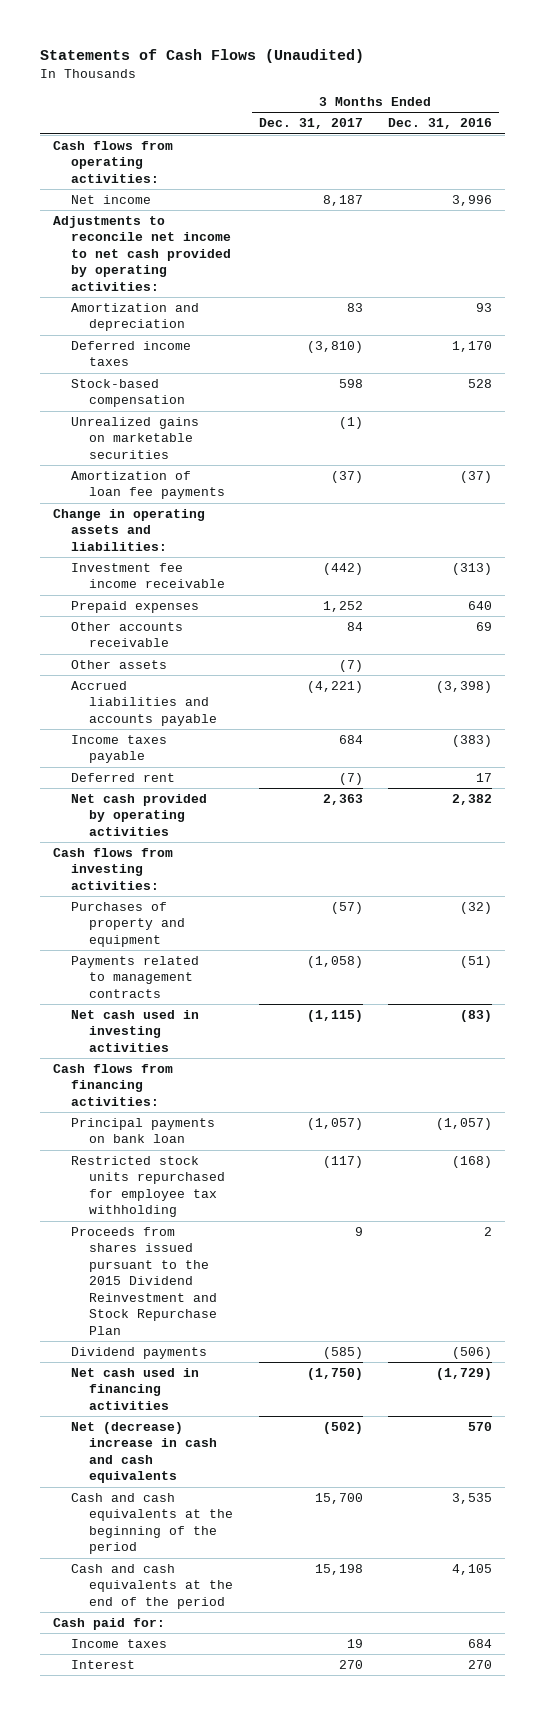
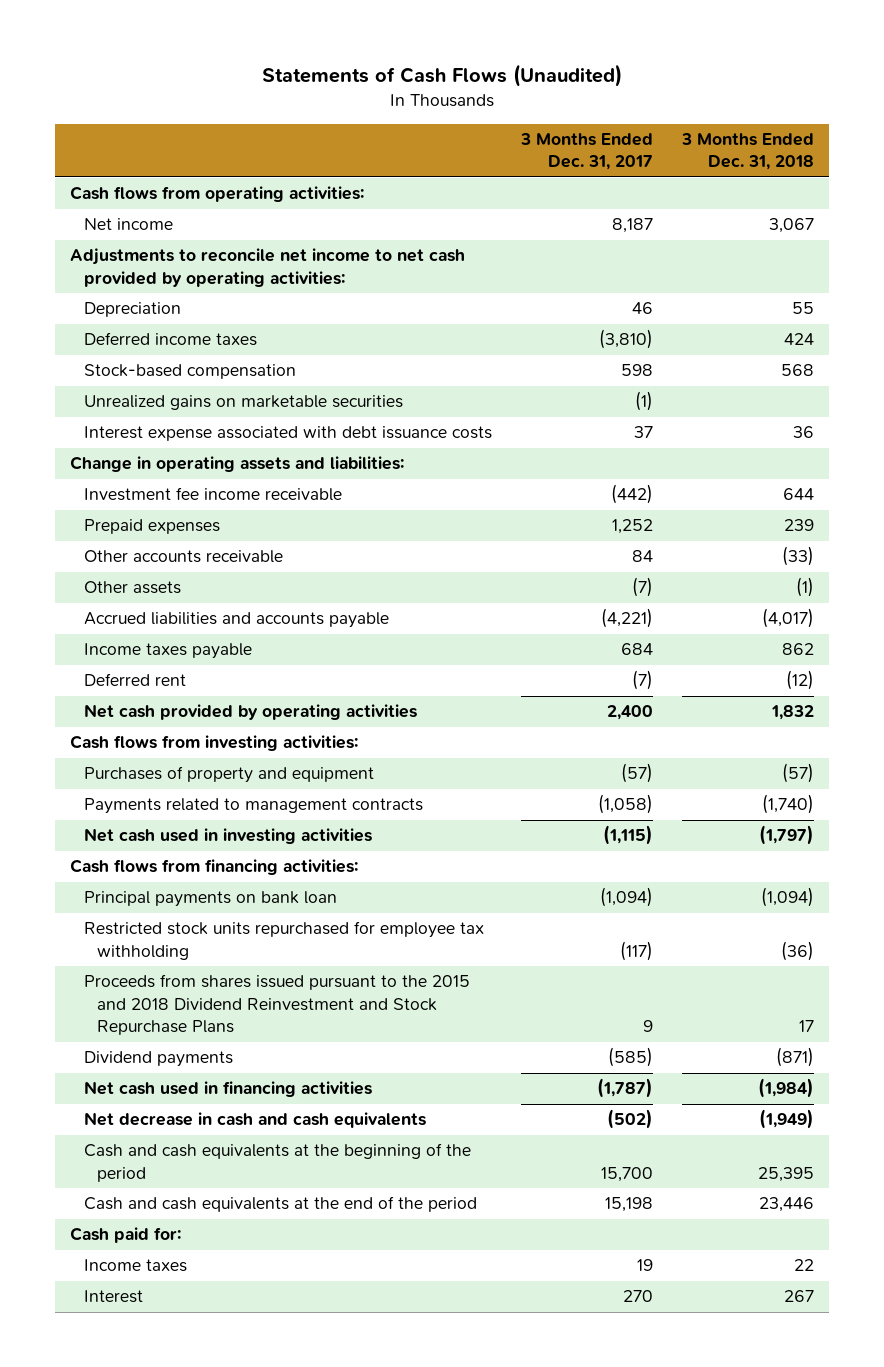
- | 3 Months Ended Dec. 31, 2017 | 3 Months Ended Dec. 31, 2016
+ | 3 Months Ended Dec. 31, 2017 | 3 Months Ended Dec. 31, 2018
- Amortization and depreciation | 83 | 93
+ Depreciation | 46 | 55
- Amortization of loan fee payments | (37) | (37)
+ Interest expense associated with debt issuance costs | 37 | 36
- Net cash provided by operating activities | 2,363 | 2,382
+ Net cash provided by operating activities | 2,400 | 1,832
- Principal payments on bank loan | (1,057) | (1,057)
+ Principal payments on bank loan | (1,094) | (1,094)
- Proceeds from shares issued pursuant to the 2015 Dividend Reinvestment and Stock Repurchase Plan | 9 | 2
+ Proceeds from shares issued pursuant to the 2015 and 2018 Dividend Reinvestment and Stock Repurchase Plans | 9 | 17
- Net cash used in financing activities | (1,750) | (1,729)
- Net (decrease) increase in cash and cash equivalents | (502) | 570
+ Net cash used in financing activities | (1,787) | (1,984)
+ Net decrease in cash and cash equivalents | (502) | (1,949)

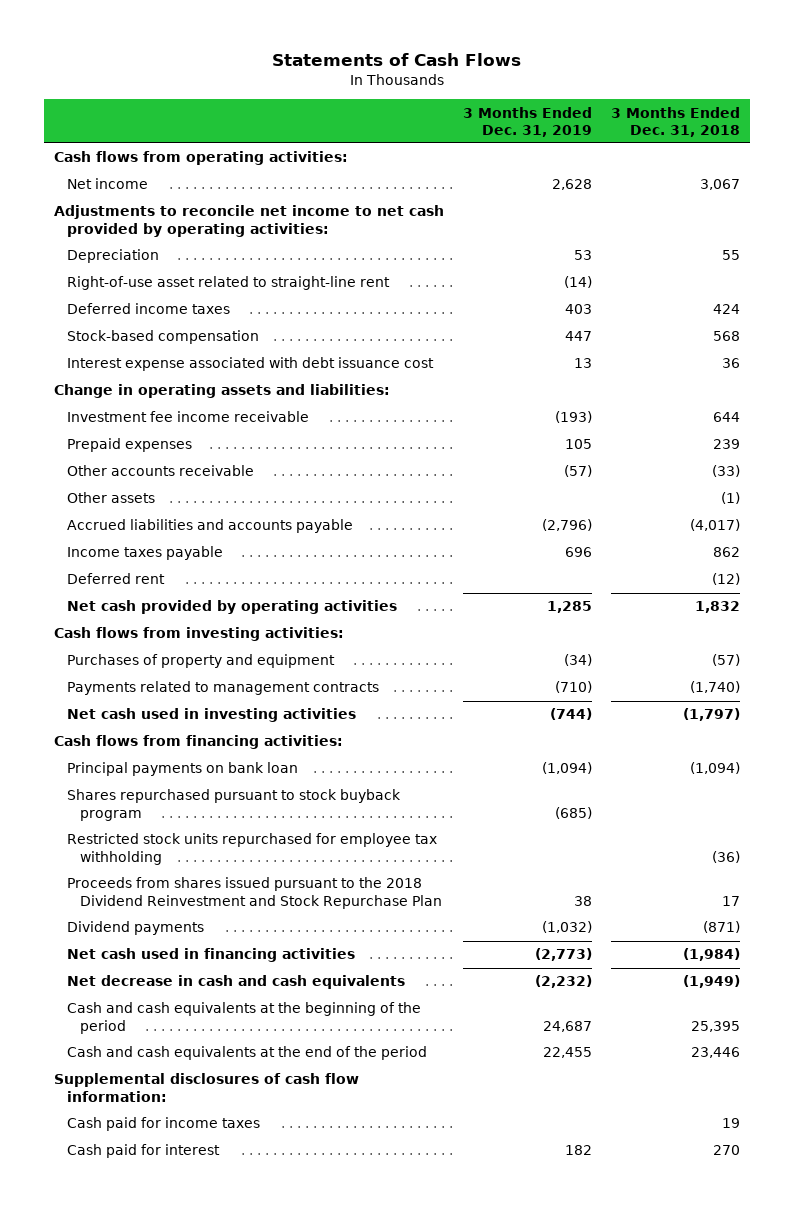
- Statements of Cash Flows (Unaudited)
+ Statements of Cash Flows
- | 3 Months Ended Dec. 31, 2017 | 3 Months Ended Dec. 31, 2018
+ | 3 Months Ended Dec. 31, 2019 | 3 Months Ended Dec. 31, 2018
+ Right-of-use asset related to straight-line rent | (14) |
- Unrealized gains on marketable securities | (1) |
- Interest expense associated with debt issuance costs | 37 | 36
+ Interest expense associated with debt issuance cost | 13 | 36
+ Shares repurchased pursuant to stock buyback program | (685) |
- Proceeds from shares issued pursuant to the 2015 and 2018 Dividend Reinvestment and Stock Repurchase Plans | 9 | 17
+ Proceeds from shares issued pursuant to the 2018 Dividend Reinvestment and Stock Repurchase Plan | 38 | 17
- Cash paid for:
- Income taxes | 19 | 22
- Interest | 270 | 267
+ Supplemental disclosures of cash flow information:
+ Cash paid for income taxes | | 19
+ Cash paid for interest | 182 | 270

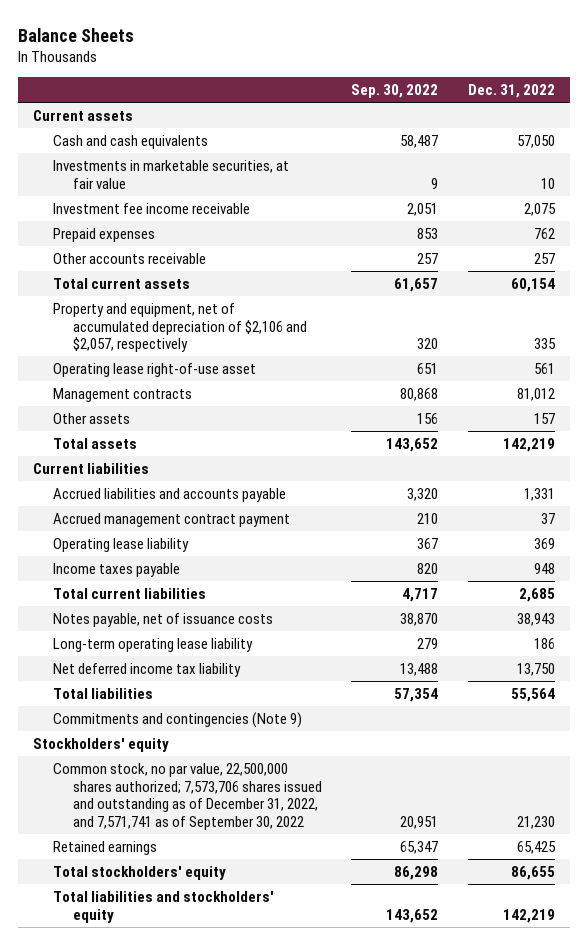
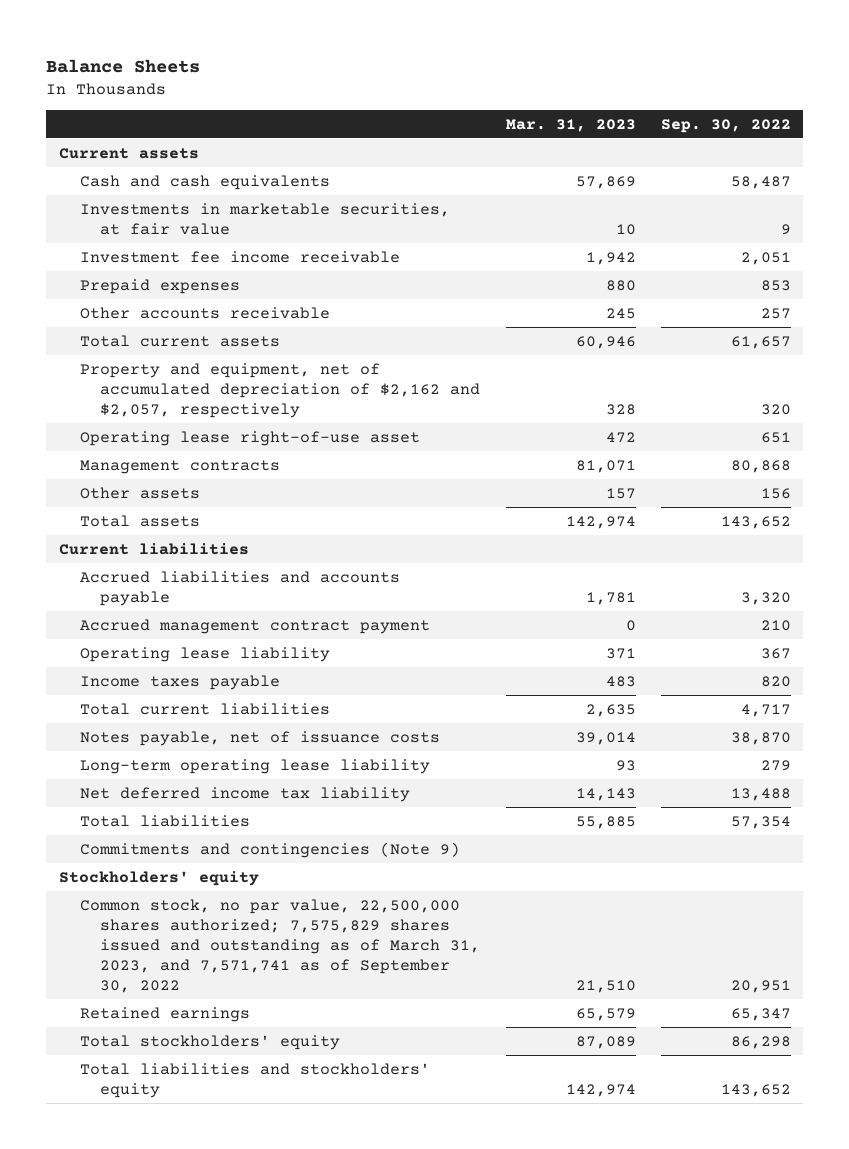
- | Sep. 30, 2022 | Dec. 31, 2022
+ | Mar. 31, 2023 | Sep. 30, 2022
- Property and equipment, net of accumulated depreciation of $2,106 and $2,057, respectively | 320 | 335
+ Property and equipment, net of accumulated depreciation of $2,162 and $2,057, respectively | 328 | 320
- Common stock, no par value, 22,500,000 shares authorized; 7,573,706 shares issued and outstanding as of December 31, 2022, and 7,571,741 as of September 30, 2022 | 20,951 | 21,230
+ Common stock, no par value, 22,500,000 shares authorized; 7,575,829 shares issued and outstanding as of March 31, 2023, and 7,571,741 as of September 30, 2022 | 21,510 | 20,951

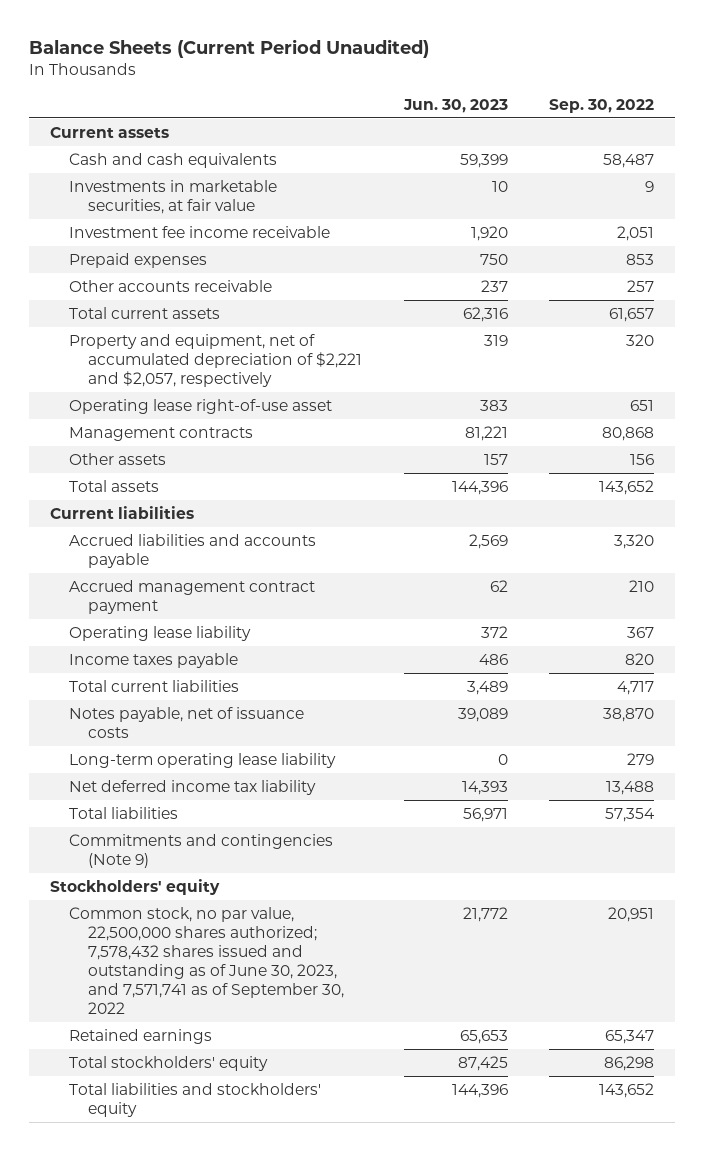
- Balance Sheets
+ Balance Sheets (Current Period Unaudited)
- | Mar. 31, 2023 | Sep. 30, 2022
+ | Jun. 30, 2023 | Sep. 30, 2022
- Property and equipment, net of accumulated depreciation of $2,162 and $2,057, respectively | 328 | 320
+ Property and equipment, net of accumulated depreciation of $2,221 and $2,057, respectively | 319 | 320
- Common stock, no par value, 22,500,000 shares authorized; 7,575,829 shares issued and outstanding as of March 31, 2023, and 7,571,741 as of September 30, 2022 | 21,510 | 20,951
+ Common stock, no par value, 22,500,000 shares authorized; 7,578,432 shares issued and outstanding as of June 30, 2023, and 7,571,741 as of September 30, 2022 | 21,772 | 20,951

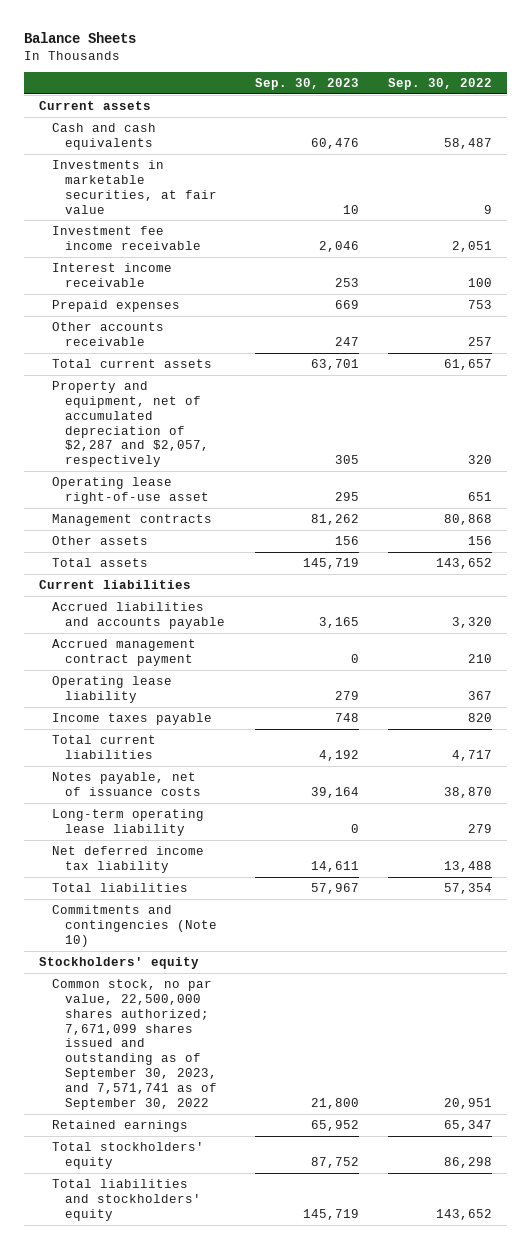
- Balance Sheets (Current Period Unaudited)
+ Balance Sheets
- | Jun. 30, 2023 | Sep. 30, 2022
+ | Sep. 30, 2023 | Sep. 30, 2022
- Prepaid expenses | 750 | 853
+ Interest income receivable | 253 | 100
+ Prepaid expenses | 669 | 753
- Property and equipment, net of accumulated depreciation of $2,221 and $2,057, respectively | 319 | 320
+ Property and equipment, net of accumulated depreciation of $2,287 and $2,057, respectively | 305 | 320
- Commitments and contingencies (Note 9)
+ Commitments and contingencies (Note 10)
- Common stock, no par value, 22,500,000 shares authorized; 7,578,432 shares issued and outstanding as of June 30, 2023, and 7,571,741 as of September 30, 2022 | 21,772 | 20,951
+ Common stock, no par value, 22,500,000 shares authorized; 7,671,099 shares issued and outstanding as of September 30, 2023, and 7,571,741 as of September 30, 2022 | 21,800 | 20,951

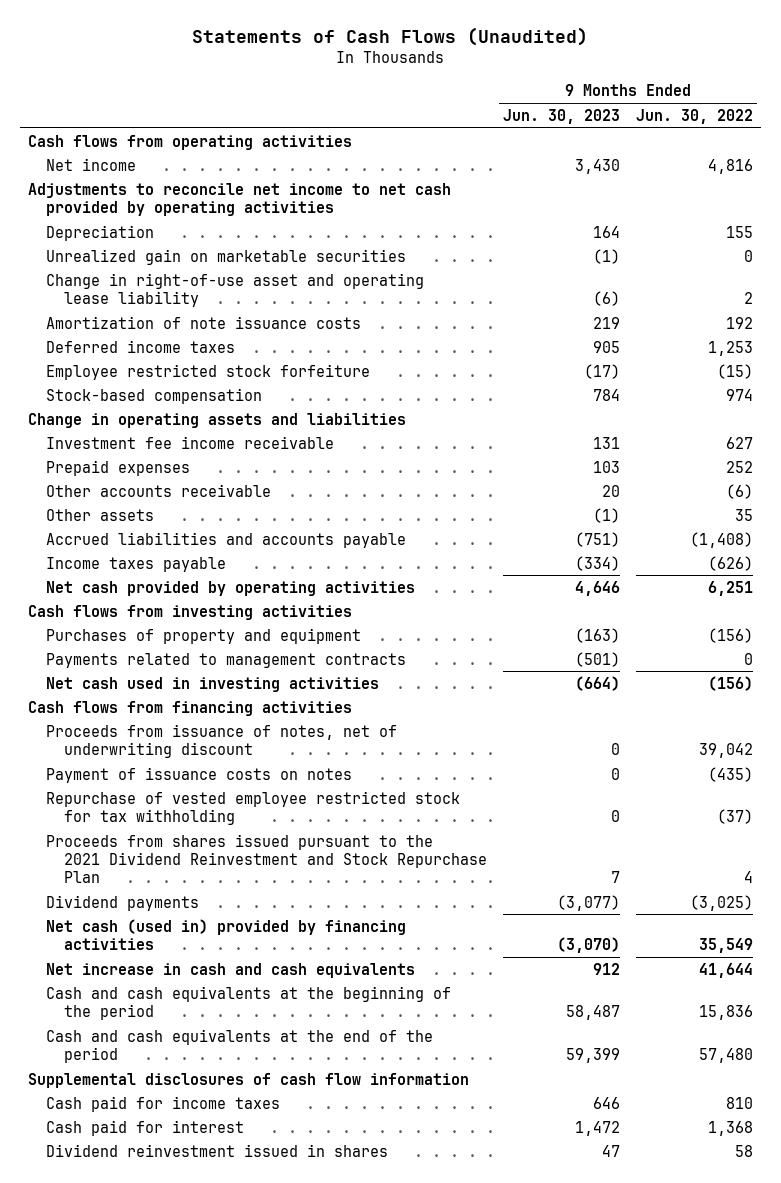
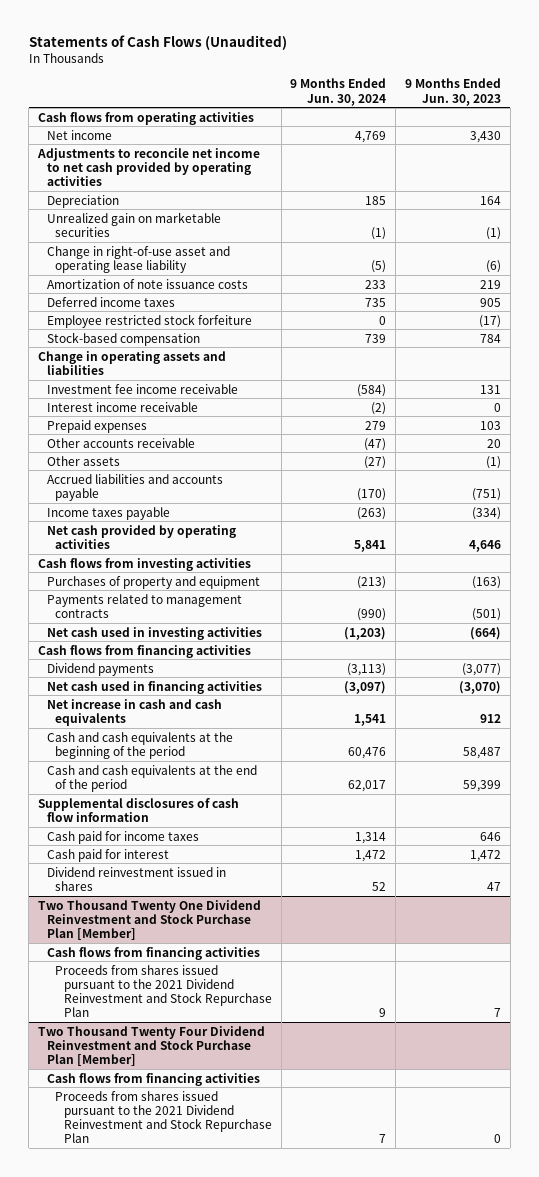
- | 9 Months Ended Jun. 30, 2023 | 9 Months Ended Jun. 30, 2022
+ | 9 Months Ended Jun. 30, 2024 | 9 Months Ended Jun. 30, 2023
+ Interest income receivable | (2) | 0
- Proceeds from issuance of notes, net of underwriting discount | 0 | 39,042
- Payment of issuance costs on notes | 0 | (435)
- Repurchase of vested employee restricted stock for tax withholding | 0 | (37)
- Proceeds from shares issued pursuant to the 2021 Dividend Reinvestment and Stock Repurchase Plan | 7 | 4
- Net cash (used in) provided by financing activities | (3,070) | 35,549
+ Net cash used in financing activities | (3,097) | (3,070)
+ Two Thousand Twenty One Dividend Reinvestment and Stock Purchase Plan [Member]
+ Cash flows from financing activities
+ Proceeds from shares issued pursuant to the 2021 Dividend Reinvestment and Stock Repurchase Plan | 9 | 7
+ Two Thousand Twenty Four Dividend Reinvestment and Stock Purchase Plan [Member]
+ Cash flows from financing activities
+ Proceeds from shares issued pursuant to the 2021 Dividend Reinvestment and Stock Repurchase Plan | 7 | 0

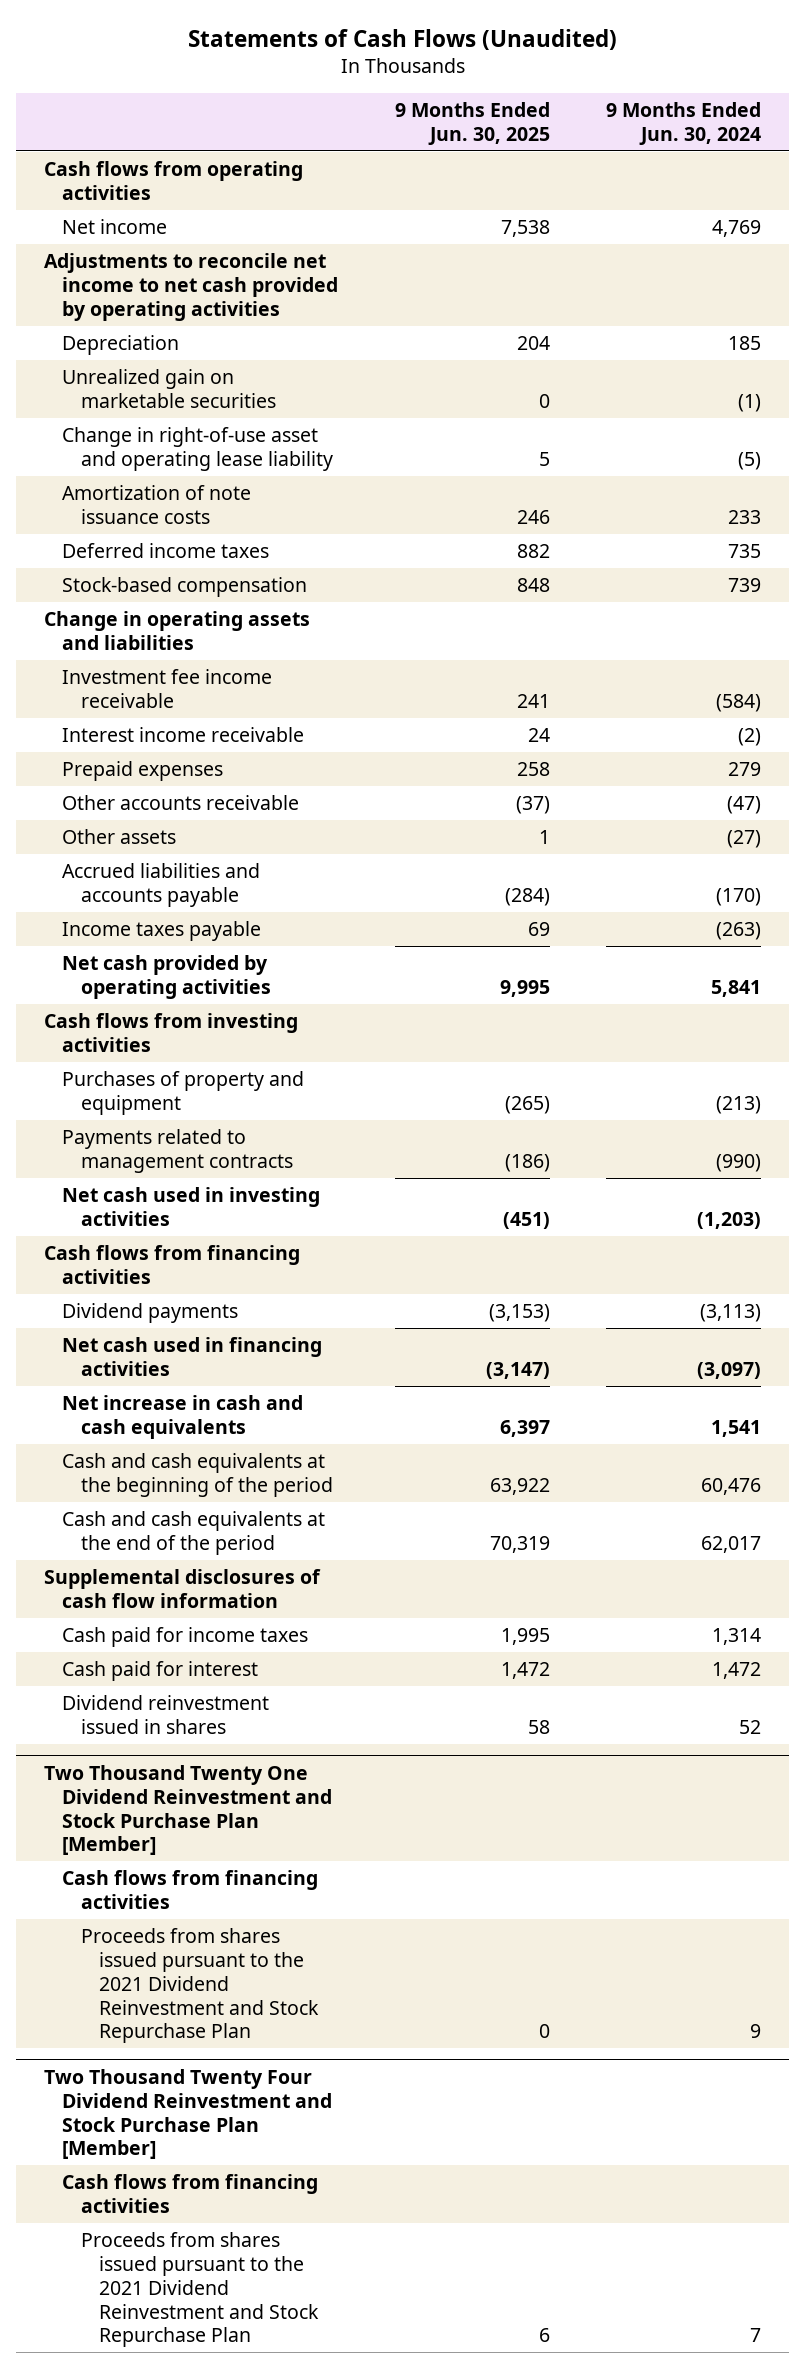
- | 9 Months Ended Jun. 30, 2024 | 9 Months Ended Jun. 30, 2023
+ | 9 Months Ended Jun. 30, 2025 | 9 Months Ended Jun. 30, 2024
- Employee restricted stock forfeiture | 0 | (17)

